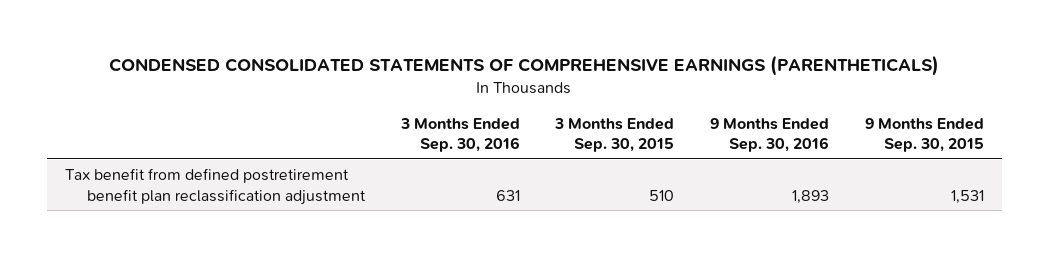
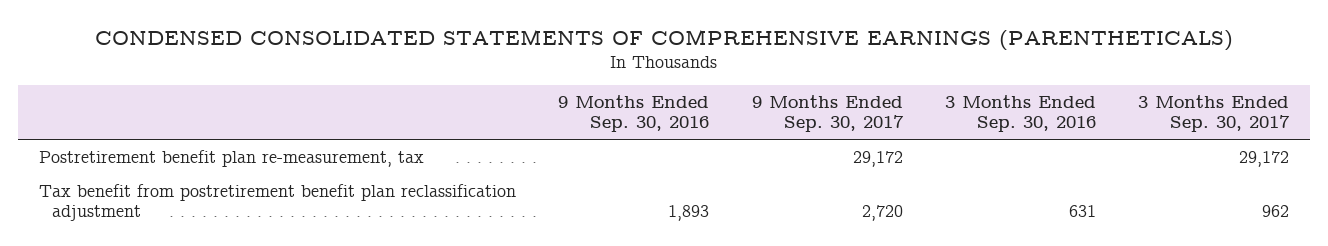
- | 3 Months Ended Sep. 30, 2016 | 3 Months Ended Sep. 30, 2015 | 9 Months Ended Sep. 30, 2016 | 9 Months Ended Sep. 30, 2015
+ | 9 Months Ended Sep. 30, 2016 | 9 Months Ended Sep. 30, 2017 | 3 Months Ended Sep. 30, 2016 | 3 Months Ended Sep. 30, 2017
- Tax benefit from defined postretirement benefit plan reclassification adjustment | 631 | 510 | 1,893 | 1,531
+ Postretirement benefit plan re-measurement, tax | | 29,172 | | 29,172
+ Tax benefit from postretirement benefit plan reclassification adjustment | 1,893 | 2,720 | 631 | 962

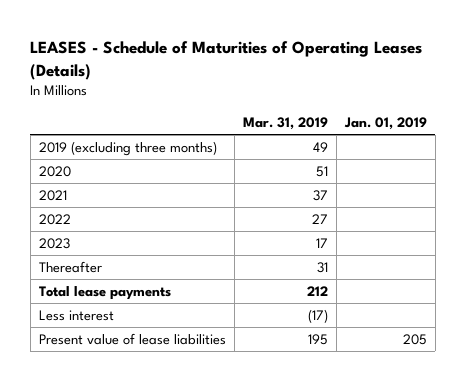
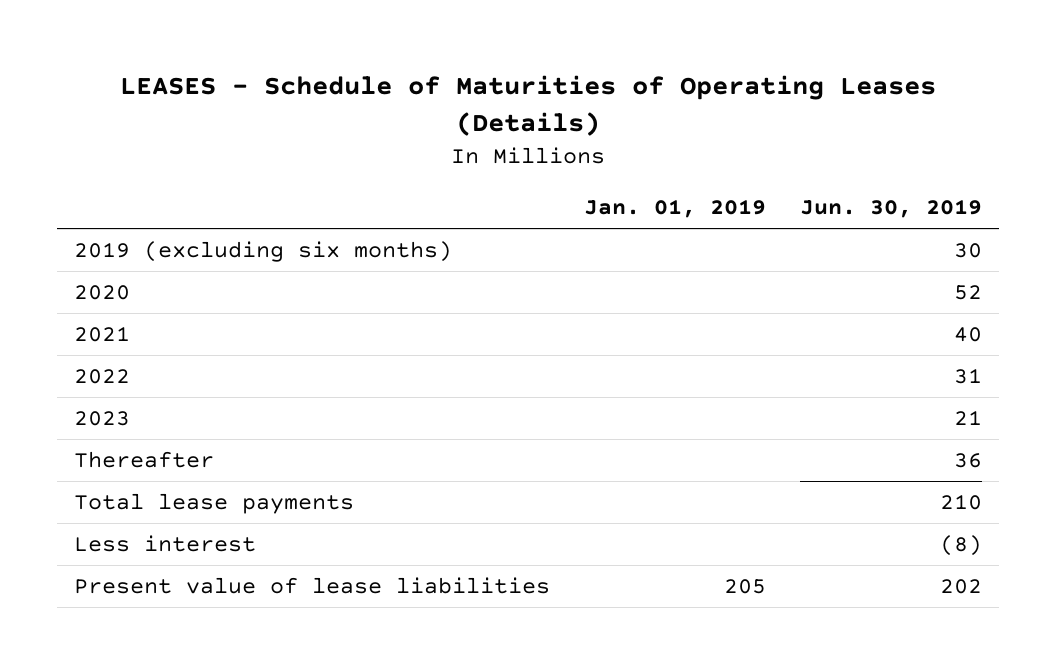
- | Mar. 31, 2019 | Jan. 01, 2019
+ | Jan. 01, 2019 | Jun. 30, 2019
- 2019 (excluding three months) | 49 |
+ 2019 (excluding six months) | | 30

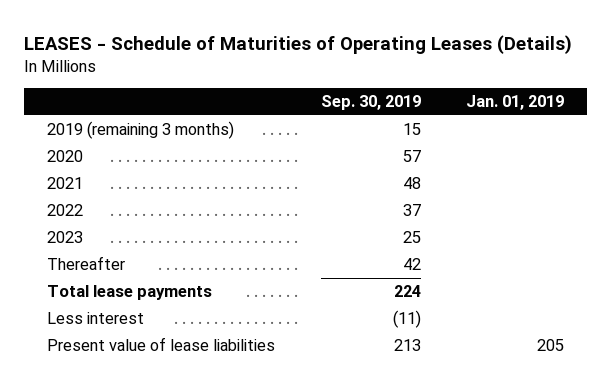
- | Jan. 01, 2019 | Jun. 30, 2019
+ | Sep. 30, 2019 | Jan. 01, 2019
- 2019 (excluding six months) | | 30
+ 2019 (remaining 3 months) | 15 |

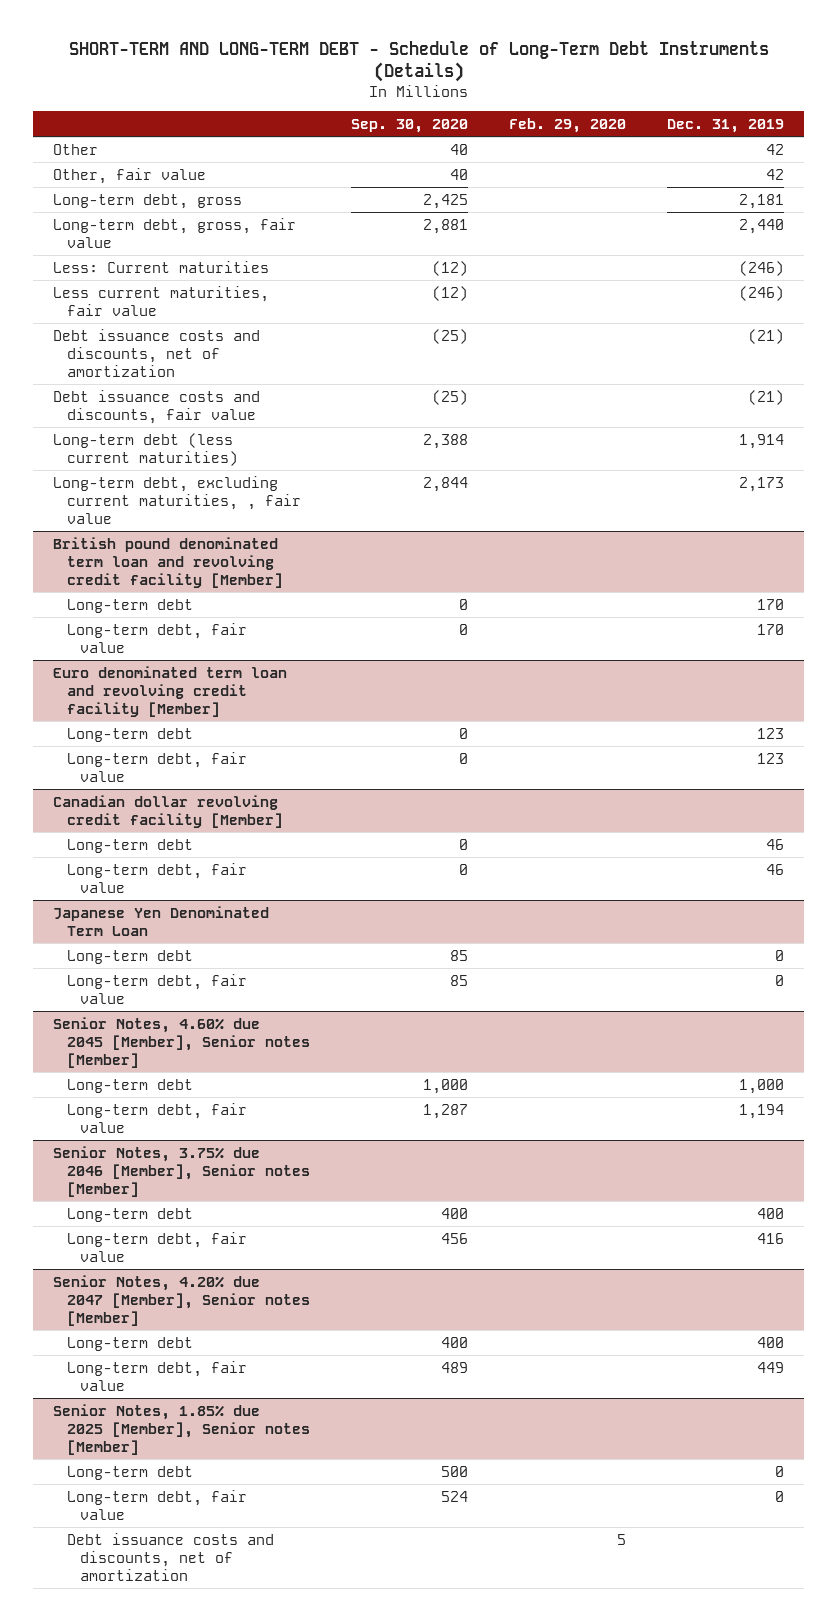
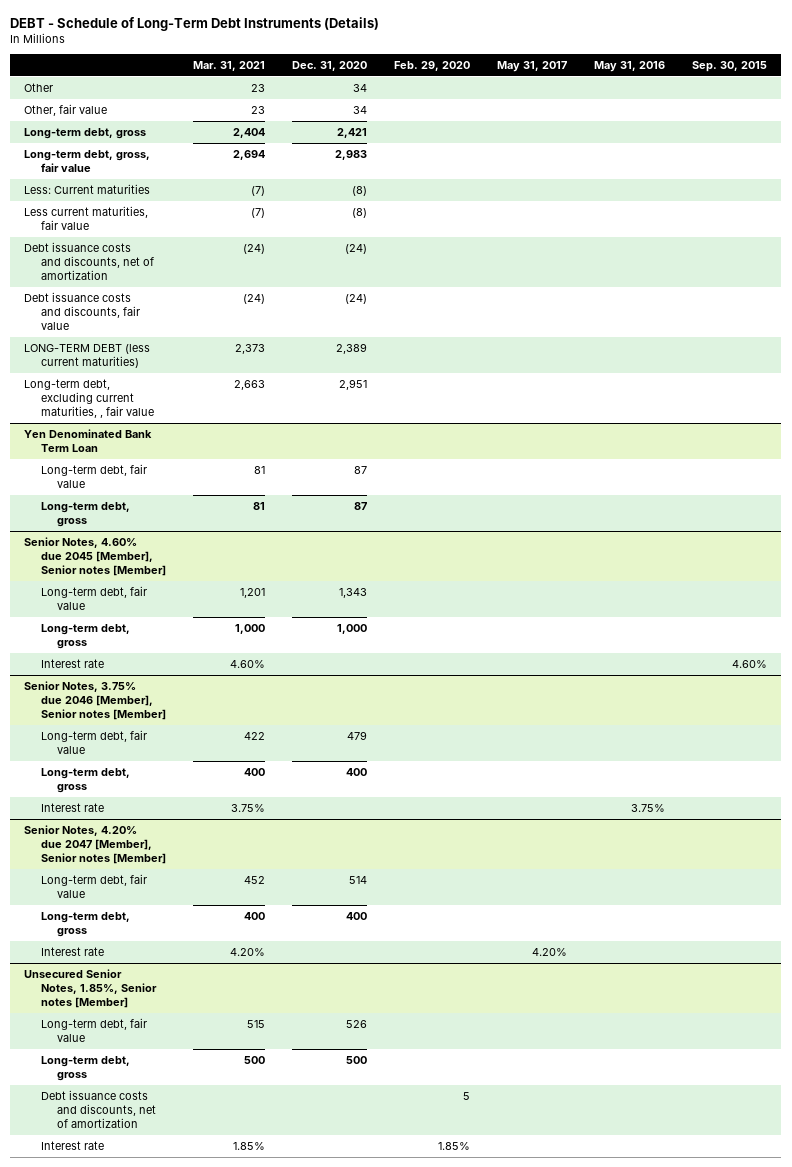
- SHORT-TERM AND LONG-TERM DEBT - Schedule of Long-Term Debt Instruments (Details)
+ DEBT - Schedule of Long-Term Debt Instruments (Details)
- | Sep. 30, 2020 | Feb. 29, 2020 | Dec. 31, 2019
+ | Mar. 31, 2021 | Dec. 31, 2020 | Feb. 29, 2020 | May 31, 2017 | May 31, 2016 | Sep. 30, 2015
- Long-term debt (less current maturities) | 2,388 | | 1,914
+ LONG-TERM DEBT (less current maturities) | 2,373 | 2,389 | | | |
- British pound denominated term loan and revolving credit facility [Member]
- Long-term debt | 0 | | 170
- Long-term debt, fair value | 0 | | 170
- Euro denominated term loan and revolving credit facility [Member]
- Long-term debt | 0 | | 123
- Long-term debt, fair value | 0 | | 123
- Canadian dollar revolving credit facility [Member]
- Long-term debt | 0 | | 46
- Long-term debt, fair value | 0 | | 46
- Japanese Yen Denominated Term Loan
- Long-term debt | 85 | | 0
- Long-term debt, fair value | 85 | | 0
+ Yen Denominated Bank Term Loan
+ Long-term debt, fair value | 81 | 87 | | | |
+ Long-term debt, gross | 81 | 87 | | | |
@ Senior Notes, 4.60% due 2045 [Member], Senior notes [Member]
- Long-term debt | 1,000 | | 1,000
+ Long-term debt, gross | 1,000 | 1,000 | | | |
+ Interest rate | 4.60% | | | | | 4.60%
@ Senior Notes, 3.75% due 2046 [Member], Senior notes [Member]
- Long-term debt | 400 | | 400
+ Long-term debt, gross | 400 | 400 | | | |
+ Interest rate | 3.75% | | | | 3.75% |
@ Senior Notes, 4.20% due 2047 [Member], Senior notes [Member]
- Long-term debt | 400 | | 400
- Senior Notes, 1.85% due 2025 [Member], Senior notes [Member]
- Long-term debt | 500 | | 0
@ Senior Notes, 4.20% due 2047 [Member], Senior notes [Member]
+ Long-term debt, gross | 400 | 400 | | | |
+ Interest rate | 4.20% | | | 4.20% | |
+ Unsecured Senior Notes, 1.85%, Senior notes [Member]
+ Long-term debt, gross | 500 | 500 | | | |
+ Interest rate | 1.85% | | 1.85% | | |

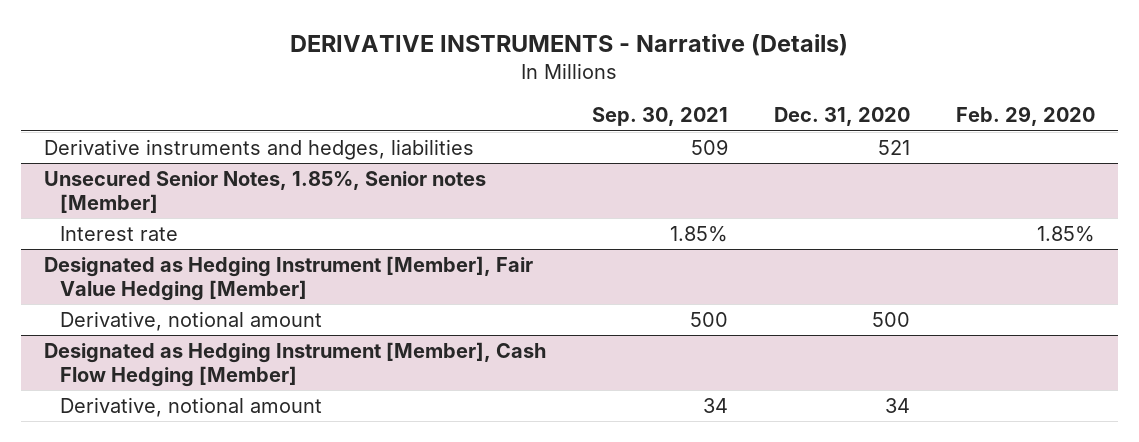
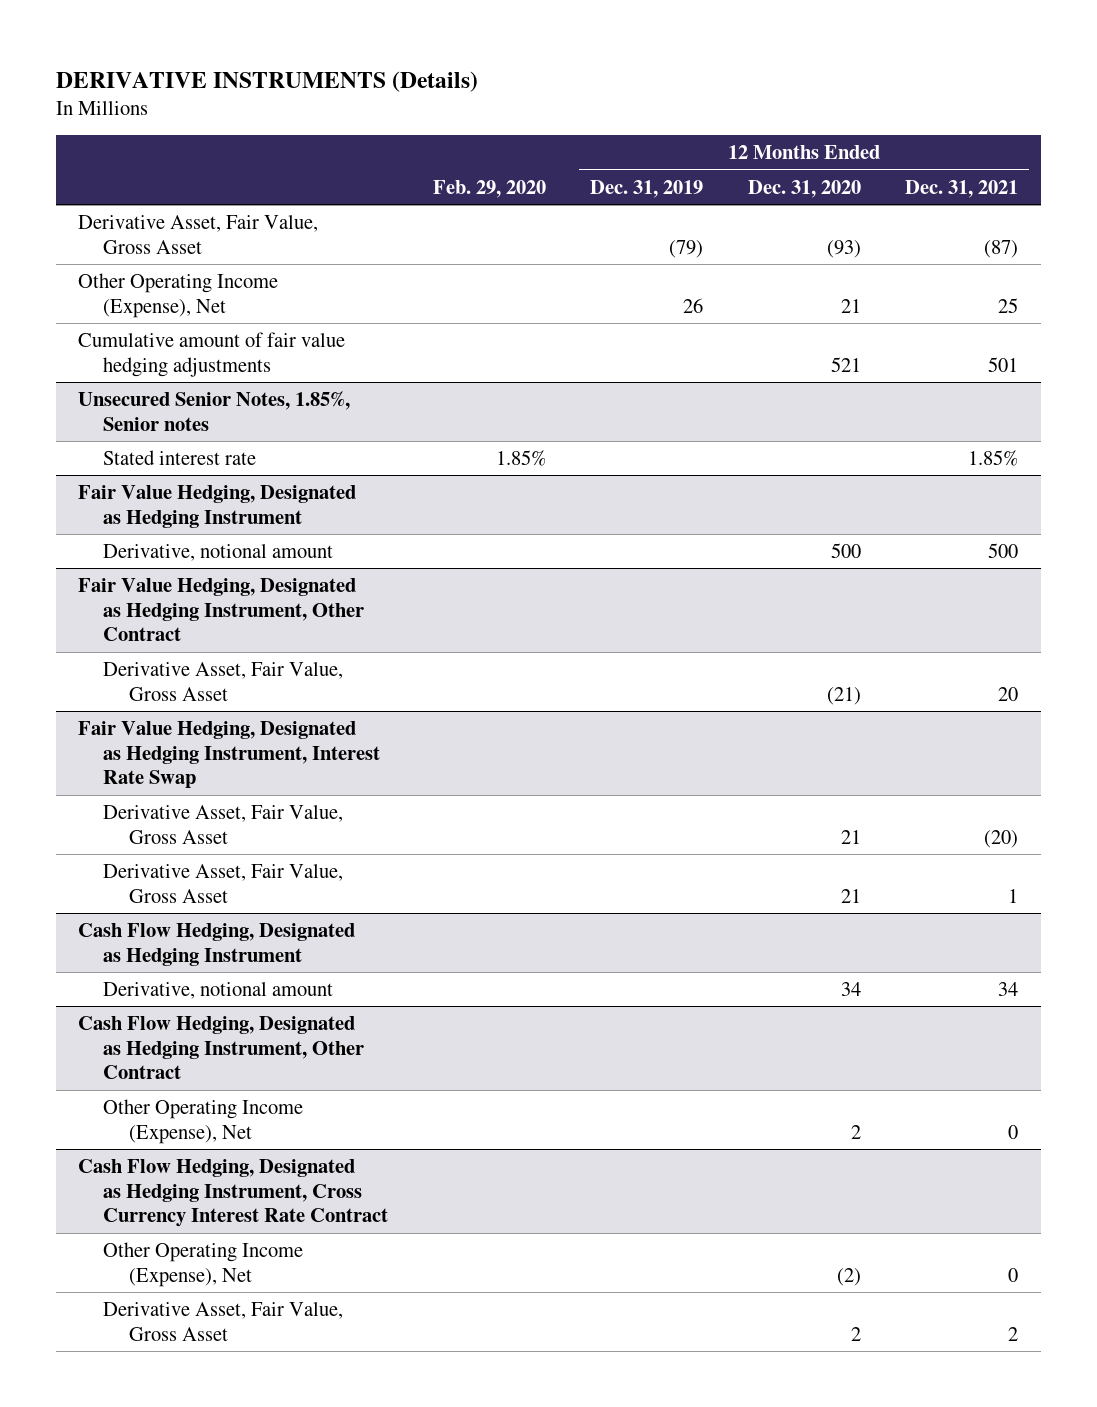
- DERIVATIVE INSTRUMENTS - Narrative (Details)
+ DERIVATIVE INSTRUMENTS (Details)
- | Sep. 30, 2021 | Dec. 31, 2020 | Feb. 29, 2020
+ | Feb. 29, 2020 | 12 Months Ended Dec. 31, 2019 | 12 Months Ended Dec. 31, 2020 | 12 Months Ended Dec. 31, 2021
- Derivative instruments and hedges, liabilities | 509 | 521 |
- Unsecured Senior Notes, 1.85%, Senior notes [Member]
- Interest rate | 1.85% | | 1.85%
- Designated as Hedging Instrument [Member], Fair Value Hedging [Member]
+ Derivative Asset, Fair Value, Gross Asset | | (79) | (93) | (87)
+ Other Operating Income (Expense), Net | | 26 | 21 | 25
+ Cumulative amount of fair value hedging adjustments | | | 521 | 501
+ Unsecured Senior Notes, 1.85%, Senior notes
+ Stated interest rate | 1.85% | | | 1.85%
+ Fair Value Hedging, Designated as Hedging Instrument
- Designated as Hedging Instrument [Member], Cash Flow Hedging [Member]
+ Fair Value Hedging, Designated as Hedging Instrument, Other Contract
+ Derivative Asset, Fair Value, Gross Asset | | | (21) | 20
+ Fair Value Hedging, Designated as Hedging Instrument, Interest Rate Swap
+ Derivative Asset, Fair Value, Gross Asset | | | 21 | (20)
+ Derivative Asset, Fair Value, Gross Asset | | | 21 | 1
+ Cash Flow Hedging, Designated as Hedging Instrument
+ Cash Flow Hedging, Designated as Hedging Instrument, Other Contract
+ Other Operating Income (Expense), Net | | | 2 | 0
+ Cash Flow Hedging, Designated as Hedging Instrument, Cross Currency Interest Rate Contract
+ Other Operating Income (Expense), Net | | | (2) | 0
+ Derivative Asset, Fair Value, Gross Asset | | | 2 | 2

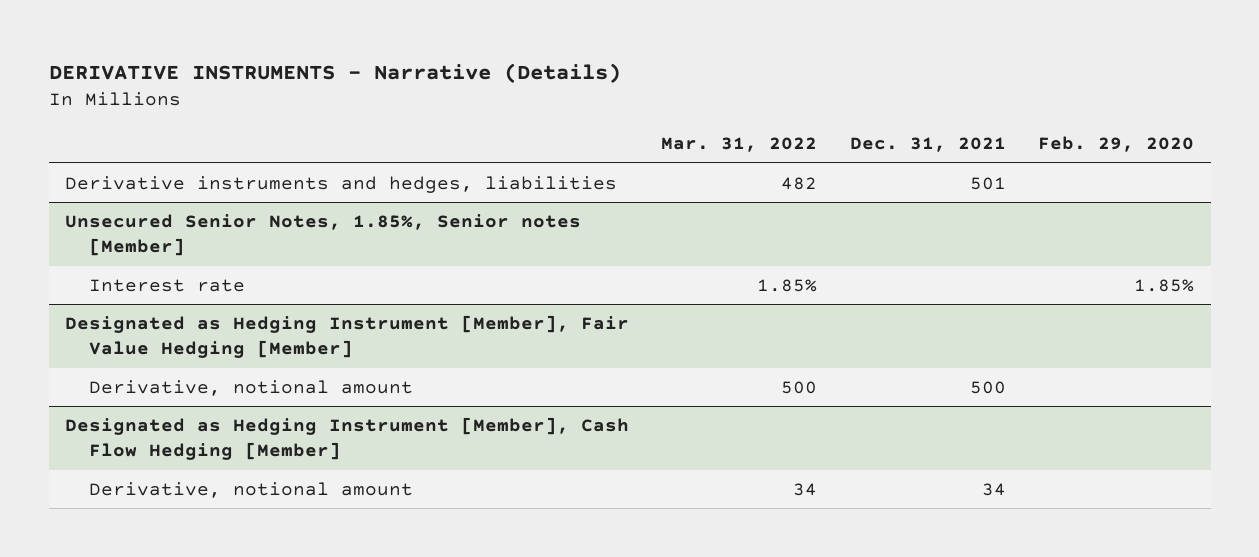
- DERIVATIVE INSTRUMENTS (Details)
+ DERIVATIVE INSTRUMENTS - Narrative (Details)
- | Feb. 29, 2020 | 12 Months Ended Dec. 31, 2019 | 12 Months Ended Dec. 31, 2020 | 12 Months Ended Dec. 31, 2021
+ | Mar. 31, 2022 | Dec. 31, 2021 | Feb. 29, 2020
- Derivative Asset, Fair Value, Gross Asset | | (79) | (93) | (87)
- Other Operating Income (Expense), Net | | 26 | 21 | 25
- Cumulative amount of fair value hedging adjustments | | | 521 | 501
- Unsecured Senior Notes, 1.85%, Senior notes
- Stated interest rate | 1.85% | | | 1.85%
- Fair Value Hedging, Designated as Hedging Instrument
+ Derivative instruments and hedges, liabilities | 482 | 501 |
+ Unsecured Senior Notes, 1.85%, Senior notes [Member]
+ Interest rate | 1.85% | | 1.85%
+ Designated as Hedging Instrument [Member], Fair Value Hedging [Member]
- Fair Value Hedging, Designated as Hedging Instrument, Other Contract
- Derivative Asset, Fair Value, Gross Asset | | | (21) | 20
- Fair Value Hedging, Designated as Hedging Instrument, Interest Rate Swap
- Derivative Asset, Fair Value, Gross Asset | | | 21 | (20)
- Derivative Asset, Fair Value, Gross Asset | | | 21 | 1
- Cash Flow Hedging, Designated as Hedging Instrument
+ Designated as Hedging Instrument [Member], Cash Flow Hedging [Member]
- Cash Flow Hedging, Designated as Hedging Instrument, Other Contract
- Other Operating Income (Expense), Net | | | 2 | 0
- Cash Flow Hedging, Designated as Hedging Instrument, Cross Currency Interest Rate Contract
- Other Operating Income (Expense), Net | | | (2) | 0
- Derivative Asset, Fair Value, Gross Asset | | | 2 | 2

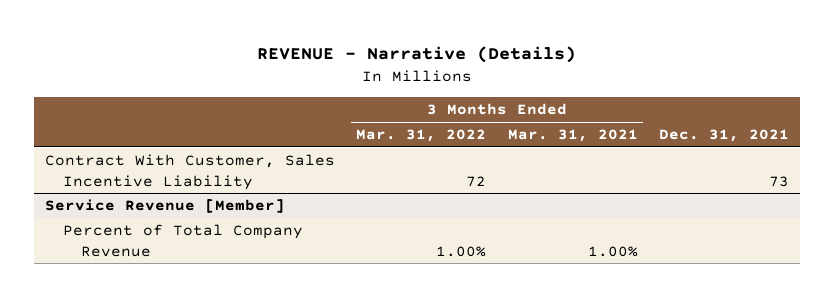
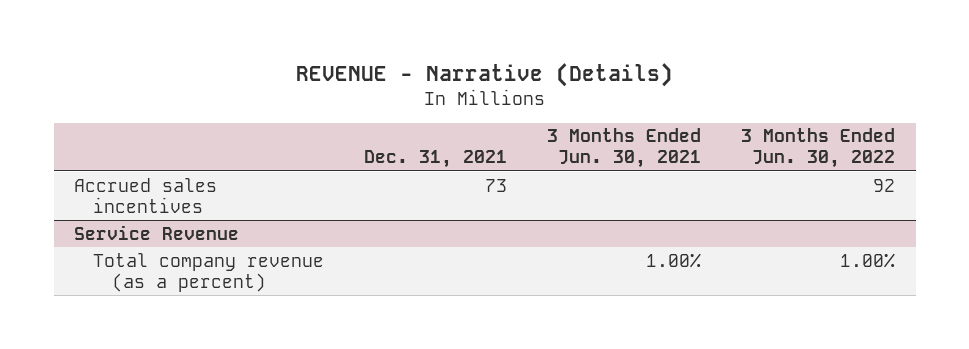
- | 3 Months Ended Mar. 31, 2022 | 3 Months Ended Mar. 31, 2021 | Dec. 31, 2021
+ | Dec. 31, 2021 | 3 Months Ended Jun. 30, 2021 | 3 Months Ended Jun. 30, 2022
- Contract With Customer, Sales Incentive Liability | 72 | | 73
- Service Revenue [Member]
- Percent of Total Company Revenue | 1.00% | 1.00% |
+ Accrued sales incentives | 73 | | 92
+ Service Revenue
+ Total company revenue (as a percent) | | 1.00% | 1.00%

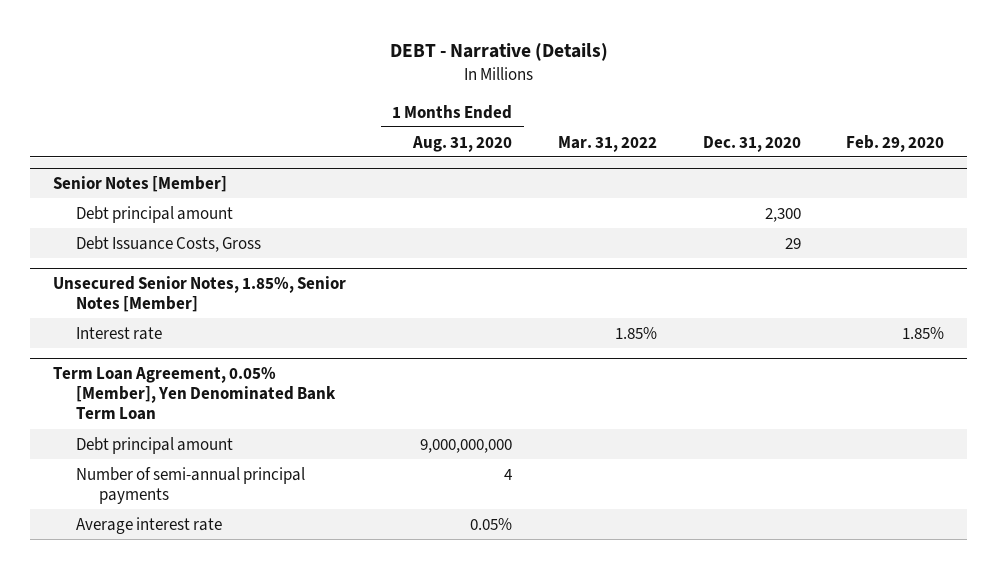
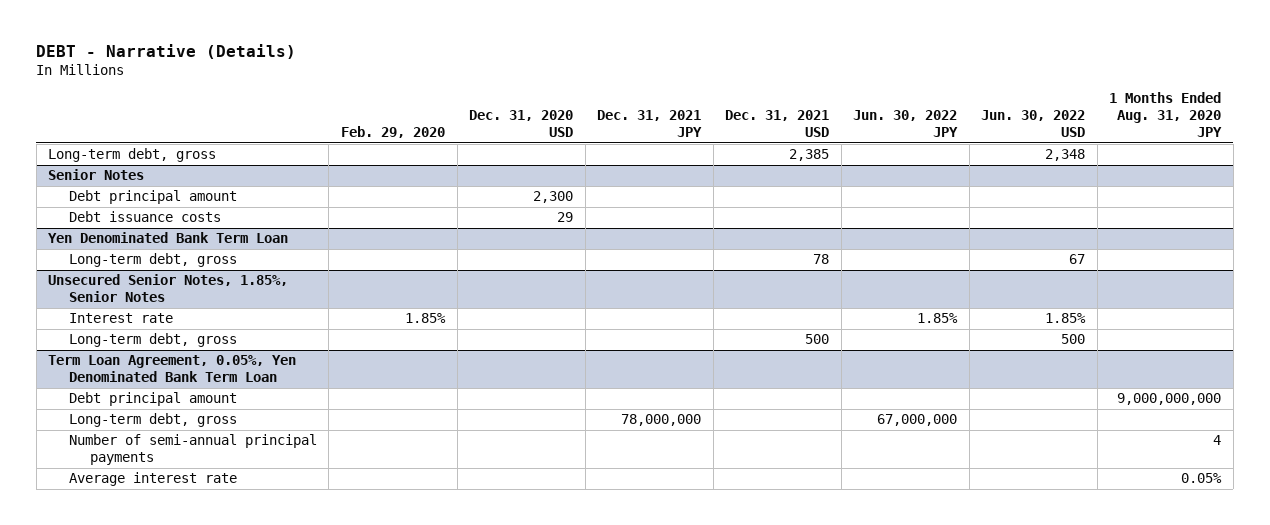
- | 1 Months Ended Aug. 31, 2020 | Mar. 31, 2022 | Dec. 31, 2020 | Feb. 29, 2020
+ | Feb. 29, 2020 | Dec. 31, 2020 USD | Dec. 31, 2021 JPY | Dec. 31, 2021 USD | Jun. 30, 2022 JPY | Jun. 30, 2022 USD | 1 Months Ended Aug. 31, 2020 JPY
- Senior Notes [Member]
+ Long-term debt, gross | | | | 2,385 | | 2,348 |
+ Senior Notes
- Debt Issuance Costs, Gross | | | 29 |
- Unsecured Senior Notes, 1.85%, Senior Notes [Member]
+ Debt issuance costs | | 29 | | | | |
+ Yen Denominated Bank Term Loan
+ Long-term debt, gross | | | | 78 | | 67 |
+ Unsecured Senior Notes, 1.85%, Senior Notes
- Term Loan Agreement, 0.05% [Member], Yen Denominated Bank Term Loan
+ Long-term debt, gross | | | | 500 | | 500 |
+ Term Loan Agreement, 0.05%, Yen Denominated Bank Term Loan
+ Long-term debt, gross | | | 78,000,000 | | 67,000,000 | |

